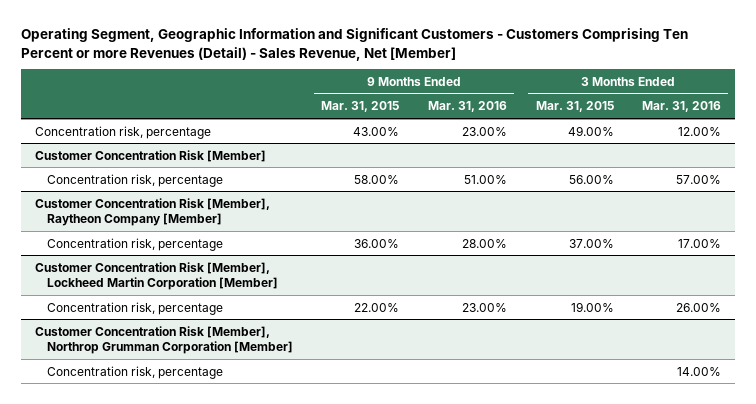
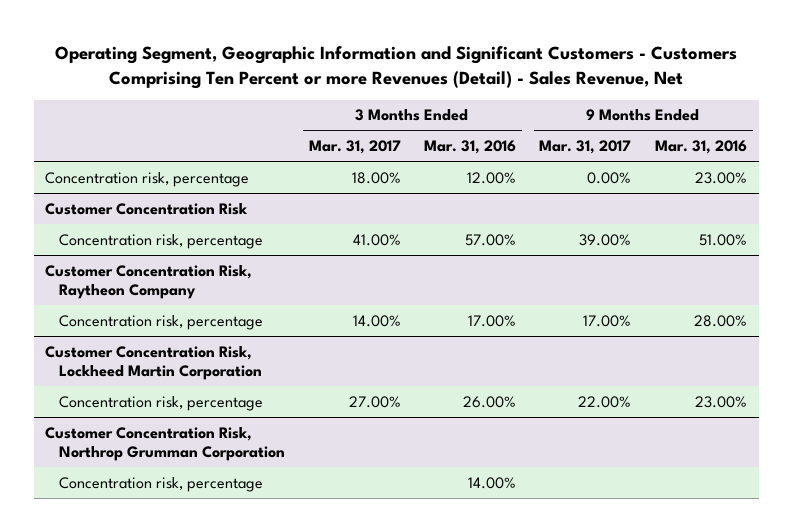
- Operating Segment, Geographic Information and Significant Customers - Customers Comprising Ten Percent or more Revenues (Detail) - Sales Revenue, Net [Member]
+ Operating Segment, Geographic Information and Significant Customers - Customers Comprising Ten Percent or more Revenues (Detail) - Sales Revenue, Net
- | 9 Months Ended Mar. 31, 2015 | 9 Months Ended Mar. 31, 2016 | 3 Months Ended Mar. 31, 2015 | 3 Months Ended Mar. 31, 2016
+ | 3 Months Ended Mar. 31, 2017 | 3 Months Ended Mar. 31, 2016 | 9 Months Ended Mar. 31, 2017 | 9 Months Ended Mar. 31, 2016
- Customer Concentration Risk [Member]
+ Customer Concentration Risk
- Customer Concentration Risk [Member], Raytheon Company [Member]
+ Customer Concentration Risk, Raytheon Company
- Customer Concentration Risk [Member], Lockheed Martin Corporation [Member]
+ Customer Concentration Risk, Lockheed Martin Corporation
- Customer Concentration Risk [Member], Northrop Grumman Corporation [Member]
+ Customer Concentration Risk, Northrop Grumman Corporation

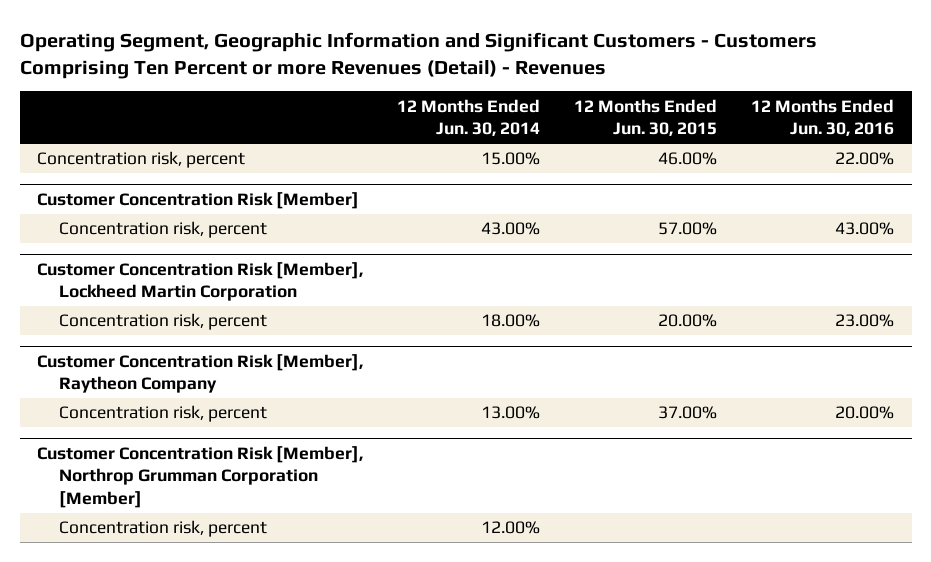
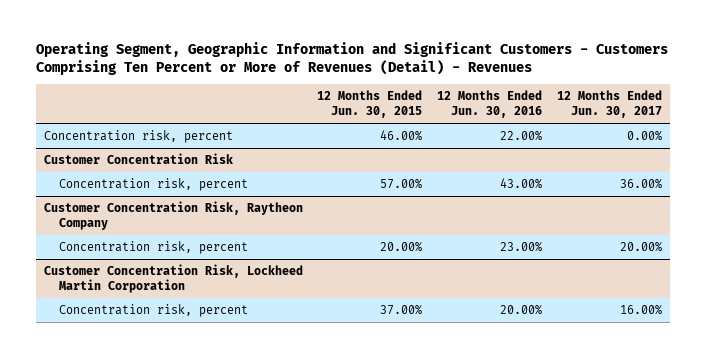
- Operating Segment, Geographic Information and Significant Customers - Customers Comprising Ten Percent or more Revenues (Detail) - Revenues
+ Operating Segment, Geographic Information and Significant Customers - Customers Comprising Ten Percent or More of Revenues (Detail) - Revenues
- | 12 Months Ended Jun. 30, 2014 | 12 Months Ended Jun. 30, 2015 | 12 Months Ended Jun. 30, 2016
+ | 12 Months Ended Jun. 30, 2015 | 12 Months Ended Jun. 30, 2016 | 12 Months Ended Jun. 30, 2017
- Customer Concentration Risk [Member]
+ Customer Concentration Risk
- Customer Concentration Risk [Member], Lockheed Martin Corporation
+ Customer Concentration Risk, Raytheon Company
- Customer Concentration Risk [Member], Raytheon Company
+ Customer Concentration Risk, Lockheed Martin Corporation
- Customer Concentration Risk [Member], Northrop Grumman Corporation [Member]
- Concentration risk, percent | 12.00% | |

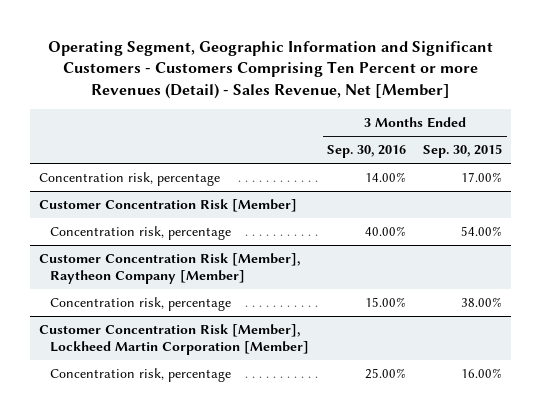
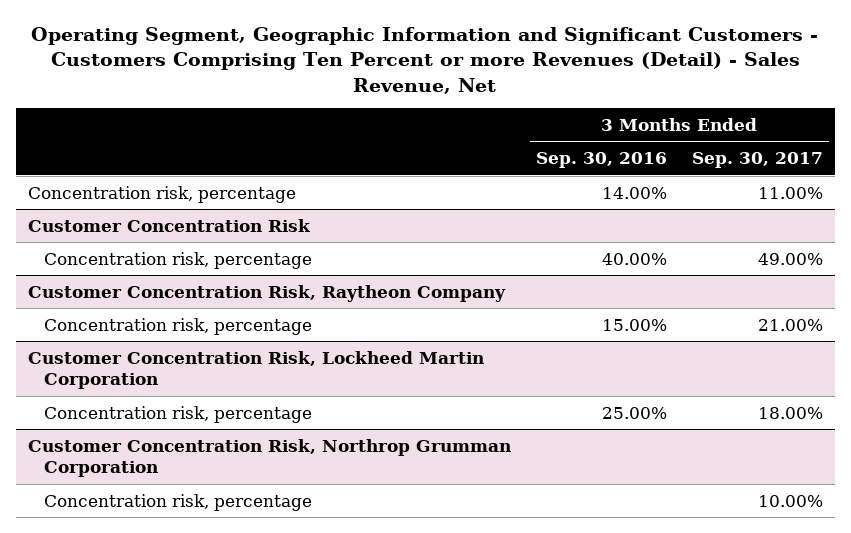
- Operating Segment, Geographic Information and Significant Customers - Customers Comprising Ten Percent or more Revenues (Detail) - Sales Revenue, Net [Member]
+ Operating Segment, Geographic Information and Significant Customers - Customers Comprising Ten Percent or more Revenues (Detail) - Sales Revenue, Net
- | 3 Months Ended Sep. 30, 2016 | 3 Months Ended Sep. 30, 2015
+ | 3 Months Ended Sep. 30, 2016 | 3 Months Ended Sep. 30, 2017
- Customer Concentration Risk [Member]
+ Customer Concentration Risk
- Customer Concentration Risk [Member], Raytheon Company [Member]
+ Customer Concentration Risk, Raytheon Company
- Customer Concentration Risk [Member], Lockheed Martin Corporation [Member]
+ Customer Concentration Risk, Lockheed Martin Corporation
+ Customer Concentration Risk, Northrop Grumman Corporation
+ Concentration risk, percentage | | 10.00%

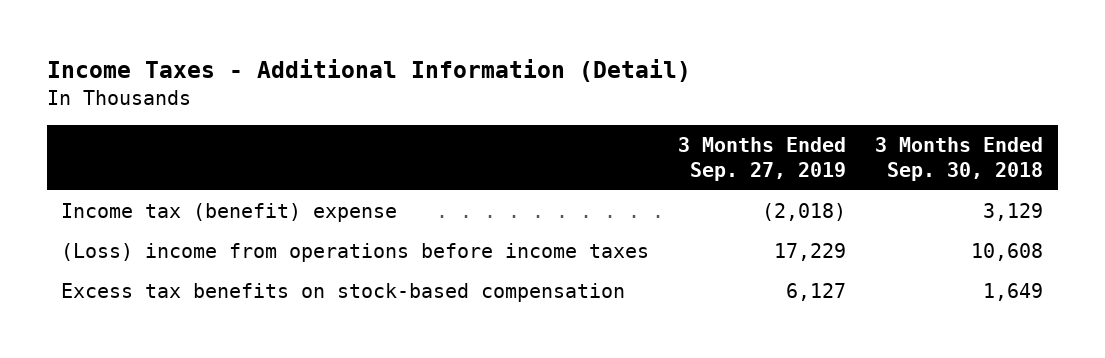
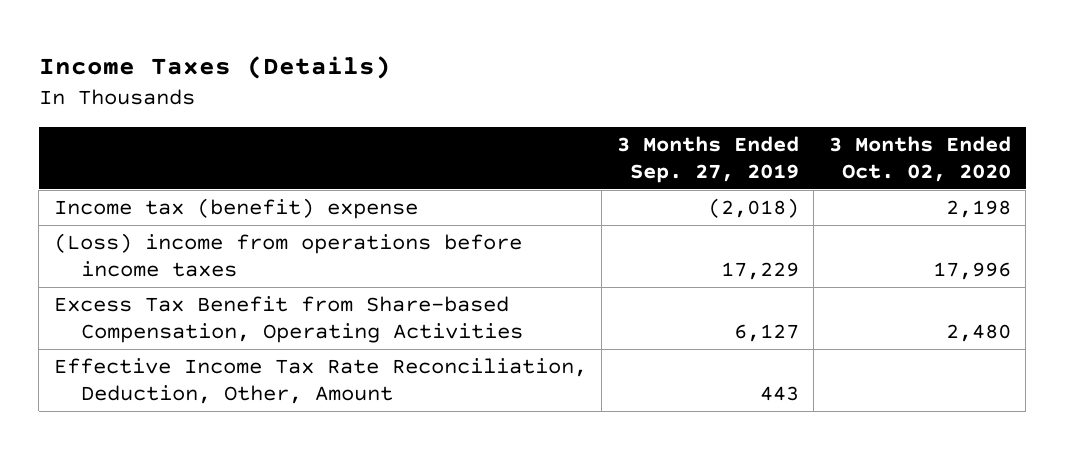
- Income Taxes - Additional Information (Detail)
+ Income Taxes (Details)
- | 3 Months Ended Sep. 27, 2019 | 3 Months Ended Sep. 30, 2018
+ | 3 Months Ended Sep. 27, 2019 | 3 Months Ended Oct. 02, 2020
- Excess tax benefits on stock-based compensation | 6,127 | 1,649
+ Excess Tax Benefit from Share-based Compensation, Operating Activities | 6,127 | 2,480
+ Effective Income Tax Rate Reconciliation, Deduction, Other, Amount | 443 |

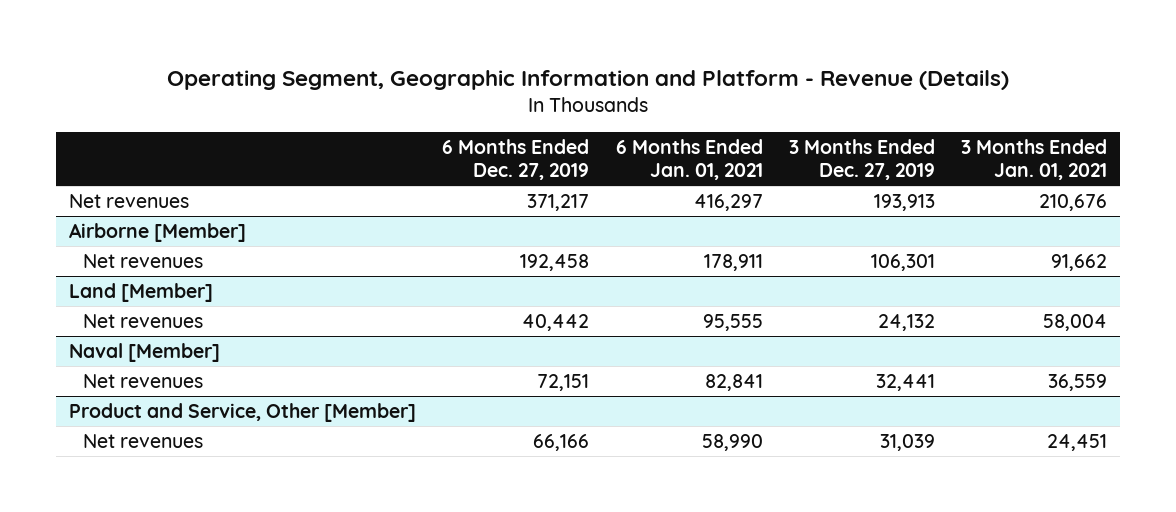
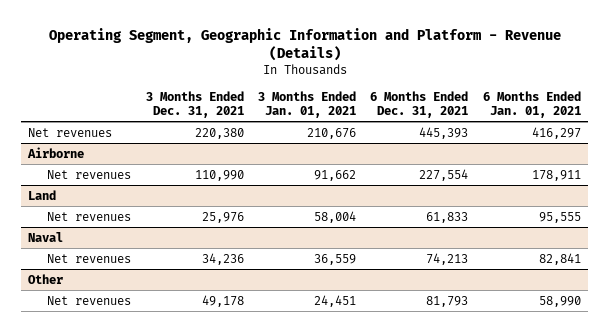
- | 6 Months Ended Dec. 27, 2019 | 6 Months Ended Jan. 01, 2021 | 3 Months Ended Dec. 27, 2019 | 3 Months Ended Jan. 01, 2021
+ | 3 Months Ended Dec. 31, 2021 | 3 Months Ended Jan. 01, 2021 | 6 Months Ended Dec. 31, 2021 | 6 Months Ended Jan. 01, 2021
- Airborne [Member]
+ Airborne
- Land [Member]
+ Land
- Naval [Member]
+ Naval
- Product and Service, Other [Member]
+ Other

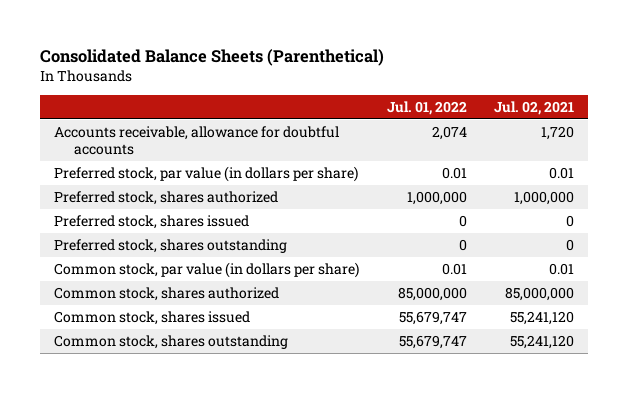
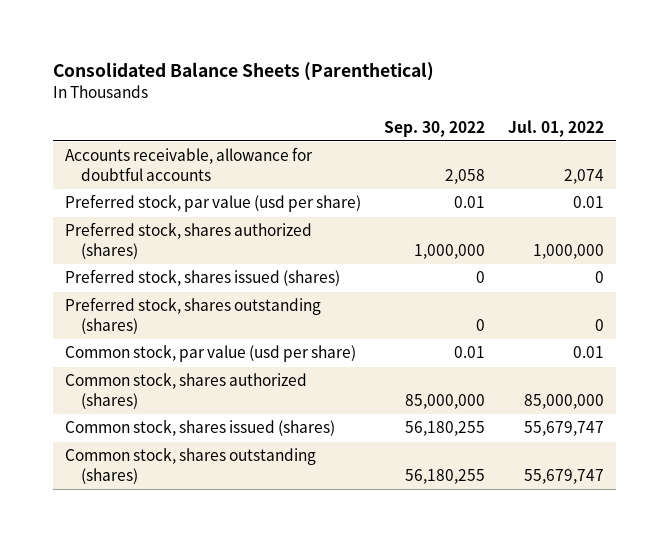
- | Jul. 01, 2022 | Jul. 02, 2021
+ | Sep. 30, 2022 | Jul. 01, 2022
- Preferred stock, par value (in dollars per share) | 0.01 | 0.01
- Preferred stock, shares authorized | 1,000,000 | 1,000,000
- Preferred stock, shares issued | 0 | 0
- Preferred stock, shares outstanding | 0 | 0
- Common stock, par value (in dollars per share) | 0.01 | 0.01
- Common stock, shares authorized | 85,000,000 | 85,000,000
- Common stock, shares issued | 55,679,747 | 55,241,120
- Common stock, shares outstanding | 55,679,747 | 55,241,120
+ Preferred stock, par value (usd per share) | 0.01 | 0.01
+ Preferred stock, shares authorized (shares) | 1,000,000 | 1,000,000
+ Preferred stock, shares issued (shares) | 0 | 0
+ Preferred stock, shares outstanding (shares) | 0 | 0
+ Common stock, par value (usd per share) | 0.01 | 0.01
+ Common stock, shares authorized (shares) | 85,000,000 | 85,000,000
+ Common stock, shares issued (shares) | 56,180,255 | 55,679,747
+ Common stock, shares outstanding (shares) | 56,180,255 | 55,679,747

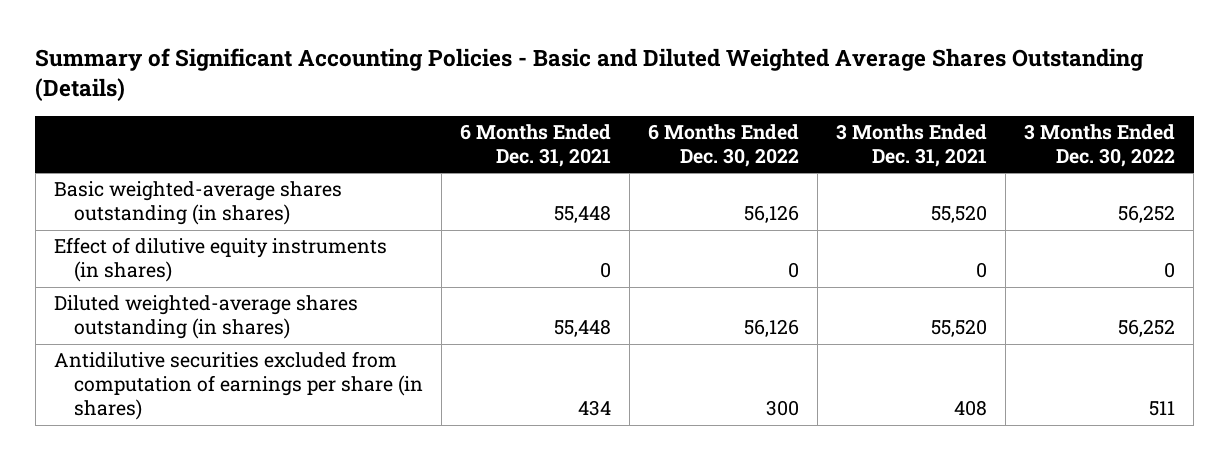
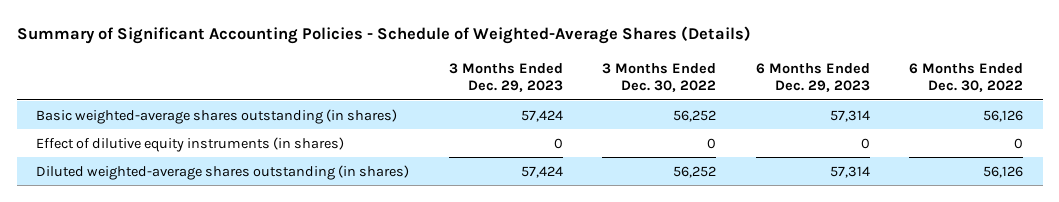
- Summary of Significant Accounting Policies - Basic and Diluted Weighted Average Shares Outstanding (Details)
+ Summary of Significant Accounting Policies - Schedule of Weighted-Average Shares (Details)
- | 6 Months Ended Dec. 31, 2021 | 6 Months Ended Dec. 30, 2022 | 3 Months Ended Dec. 31, 2021 | 3 Months Ended Dec. 30, 2022
+ | 3 Months Ended Dec. 29, 2023 | 3 Months Ended Dec. 30, 2022 | 6 Months Ended Dec. 29, 2023 | 6 Months Ended Dec. 30, 2022
- Antidilutive securities excluded from computation of earnings per share (in shares) | 434 | 300 | 408 | 511

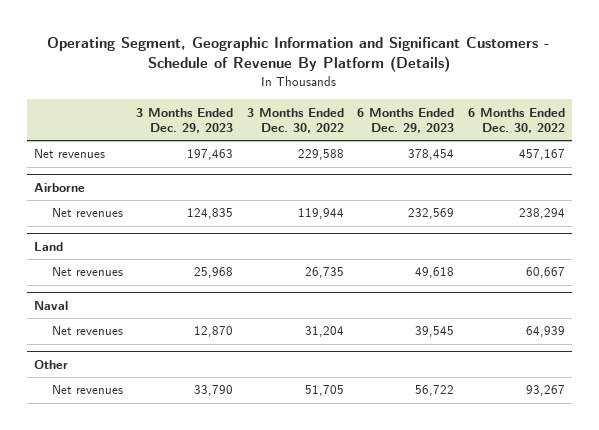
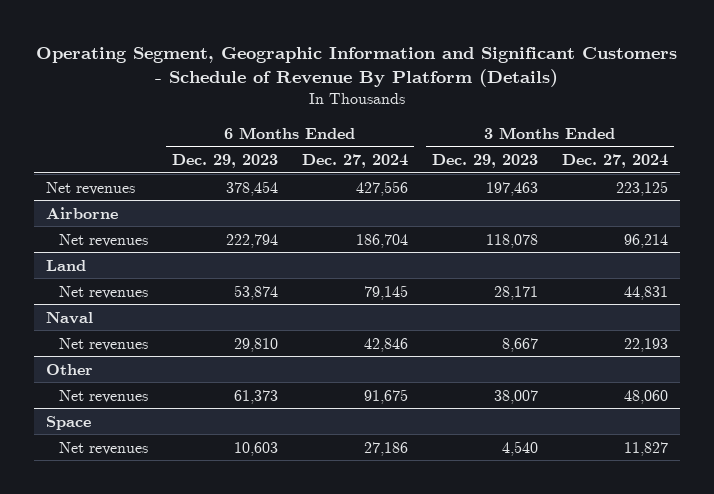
- | 3 Months Ended Dec. 29, 2023 | 3 Months Ended Dec. 30, 2022 | 6 Months Ended Dec. 29, 2023 | 6 Months Ended Dec. 30, 2022
+ | 6 Months Ended Dec. 29, 2023 | 6 Months Ended Dec. 27, 2024 | 3 Months Ended Dec. 29, 2023 | 3 Months Ended Dec. 27, 2024
@ Airborne
- Net revenues | 124,835 | 119,944 | 232,569 | 238,294
+ Net revenues | 222,794 | 186,704 | 118,078 | 96,214
@ Land
- Net revenues | 25,968 | 26,735 | 49,618 | 60,667
+ Net revenues | 53,874 | 79,145 | 28,171 | 44,831
@ Naval
- Net revenues | 12,870 | 31,204 | 39,545 | 64,939
+ Net revenues | 29,810 | 42,846 | 8,667 | 22,193
@ Other
- Net revenues | 33,790 | 51,705 | 56,722 | 93,267
+ Net revenues | 61,373 | 91,675 | 38,007 | 48,060
+ Space
+ Net revenues | 10,603 | 27,186 | 4,540 | 11,827

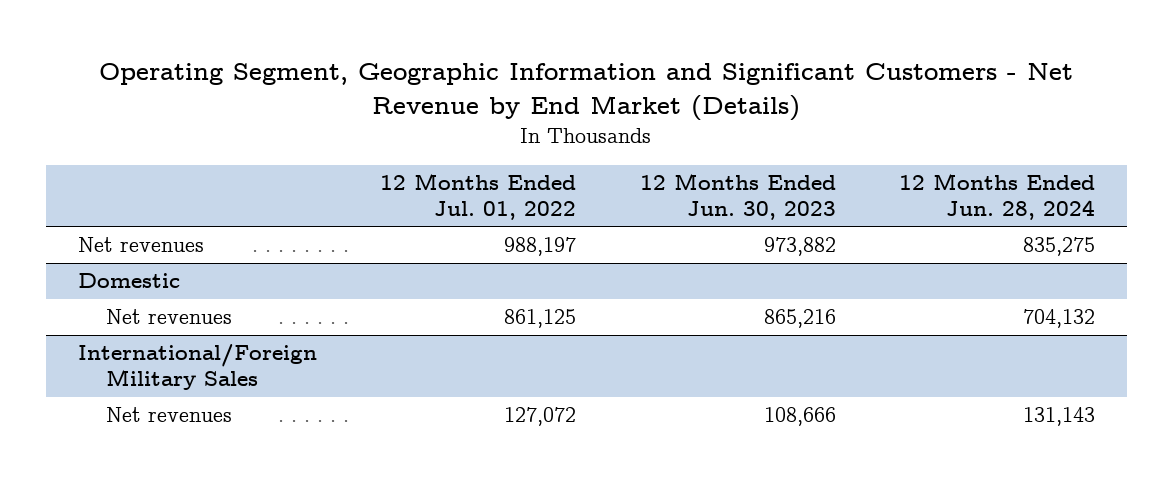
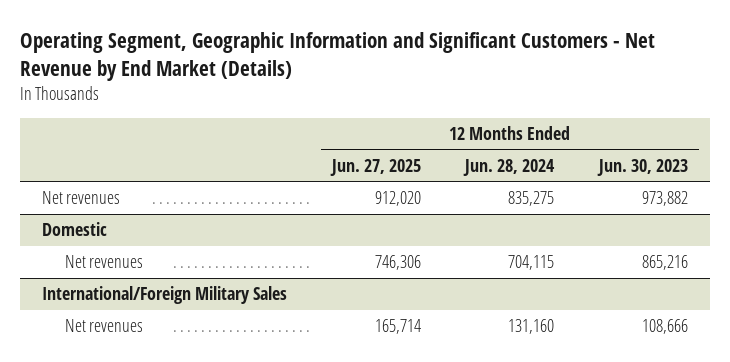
- | 12 Months Ended Jul. 01, 2022 | 12 Months Ended Jun. 30, 2023 | 12 Months Ended Jun. 28, 2024
+ | 12 Months Ended Jun. 27, 2025 | 12 Months Ended Jun. 28, 2024 | 12 Months Ended Jun. 30, 2023
@ Domestic
- Net revenues | 861,125 | 865,216 | 704,132
+ Net revenues | 746,306 | 704,115 | 865,216
@ International/Foreign Military Sales
- Net revenues | 127,072 | 108,666 | 131,143
+ Net revenues | 165,714 | 131,160 | 108,666

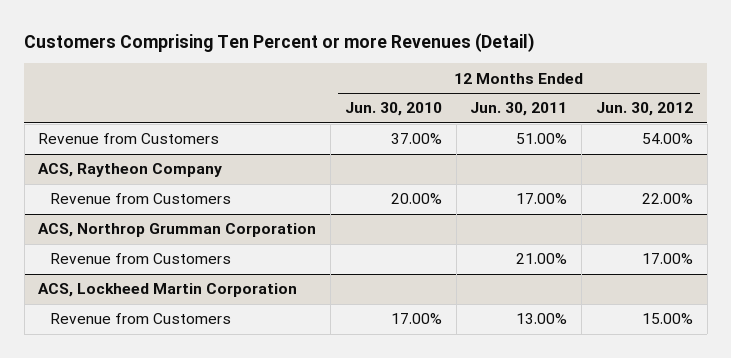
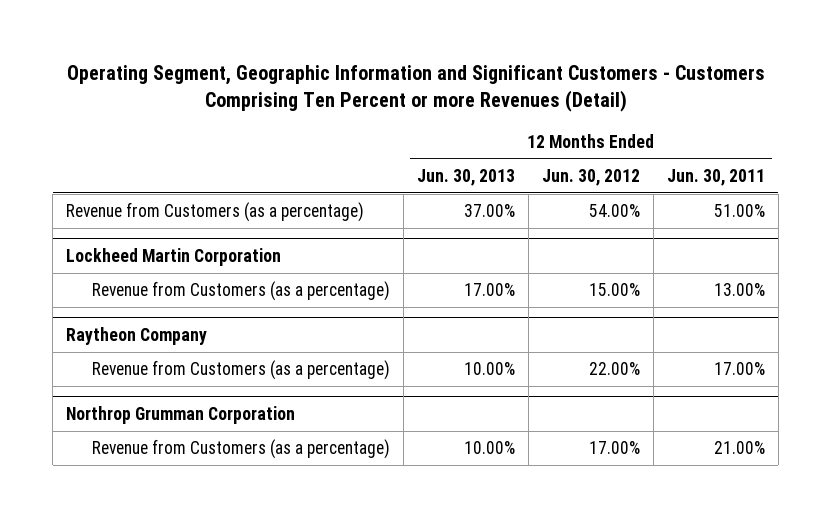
- Customers Comprising Ten Percent or more Revenues (Detail)
+ Operating Segment, Geographic Information and Significant Customers - Customers Comprising Ten Percent or more Revenues (Detail)
- | 12 Months Ended Jun. 30, 2010 | 12 Months Ended Jun. 30, 2011 | 12 Months Ended Jun. 30, 2012
+ | 12 Months Ended Jun. 30, 2013 | 12 Months Ended Jun. 30, 2012 | 12 Months Ended Jun. 30, 2011
- Revenue from Customers | 37.00% | 51.00% | 54.00%
- ACS, Raytheon Company
- Revenue from Customers | 20.00% | 17.00% | 22.00%
- ACS, Northrop Grumman Corporation
- Revenue from Customers | | 21.00% | 17.00%
- ACS, Lockheed Martin Corporation
- Revenue from Customers | 17.00% | 13.00% | 15.00%
+ Revenue from Customers (as a percentage) | 37.00% | 54.00% | 51.00%
+ Lockheed Martin Corporation
+ Revenue from Customers (as a percentage) | 17.00% | 15.00% | 13.00%
+ Raytheon Company
+ Revenue from Customers (as a percentage) | 10.00% | 22.00% | 17.00%
+ Northrop Grumman Corporation
+ Revenue from Customers (as a percentage) | 10.00% | 17.00% | 21.00%

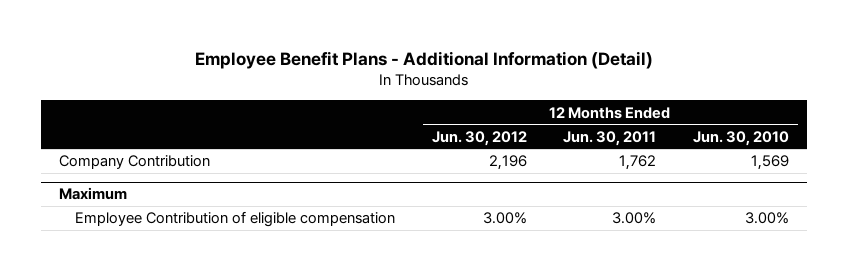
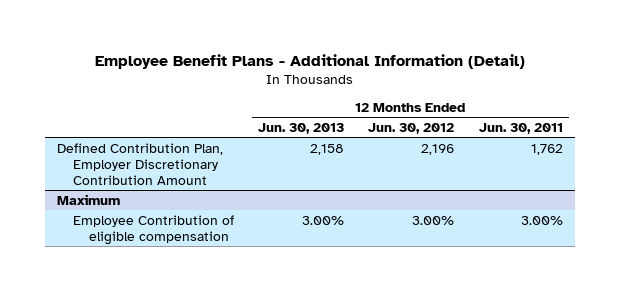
- | 12 Months Ended Jun. 30, 2012 | 12 Months Ended Jun. 30, 2011 | 12 Months Ended Jun. 30, 2010
+ | 12 Months Ended Jun. 30, 2013 | 12 Months Ended Jun. 30, 2012 | 12 Months Ended Jun. 30, 2011
- Company Contribution | 2,196 | 1,762 | 1,569
+ Defined Contribution Plan, Employer Discretionary Contribution Amount | 2,158 | 2,196 | 1,762

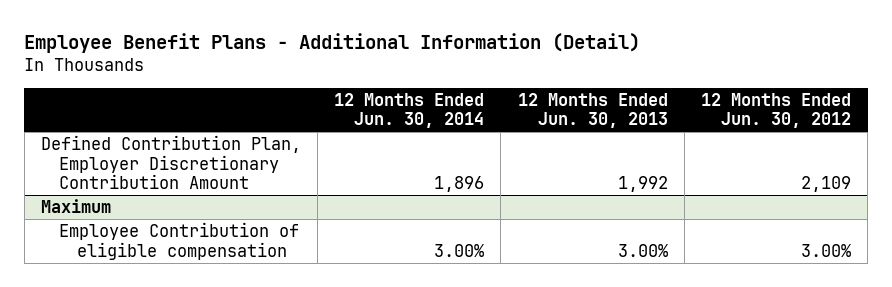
- | 12 Months Ended Jun. 30, 2013 | 12 Months Ended Jun. 30, 2012 | 12 Months Ended Jun. 30, 2011
+ | 12 Months Ended Jun. 30, 2014 | 12 Months Ended Jun. 30, 2013 | 12 Months Ended Jun. 30, 2012
- Defined Contribution Plan, Employer Discretionary Contribution Amount | 2,158 | 2,196 | 1,762
+ Defined Contribution Plan, Employer Discretionary Contribution Amount | 1,896 | 1,992 | 2,109

